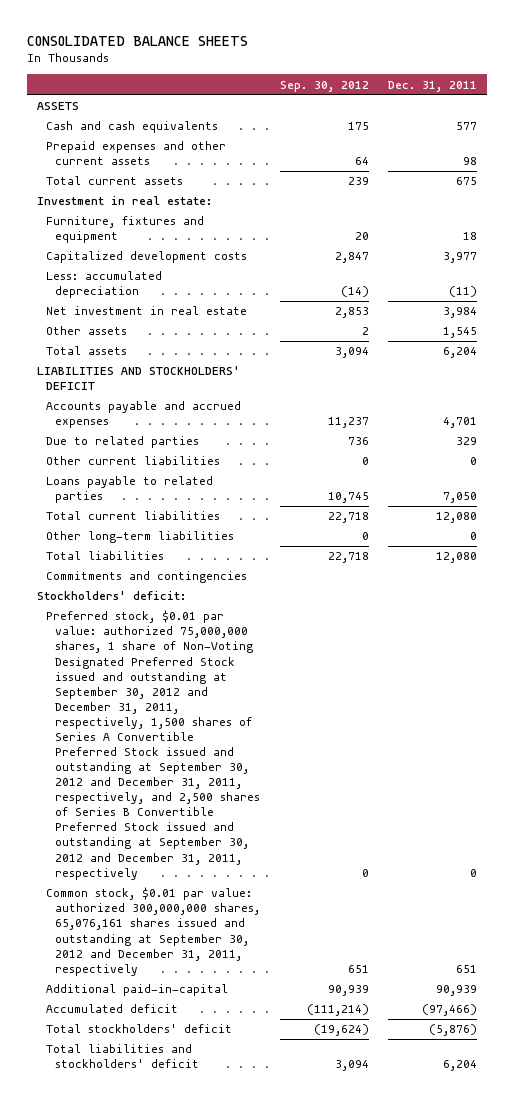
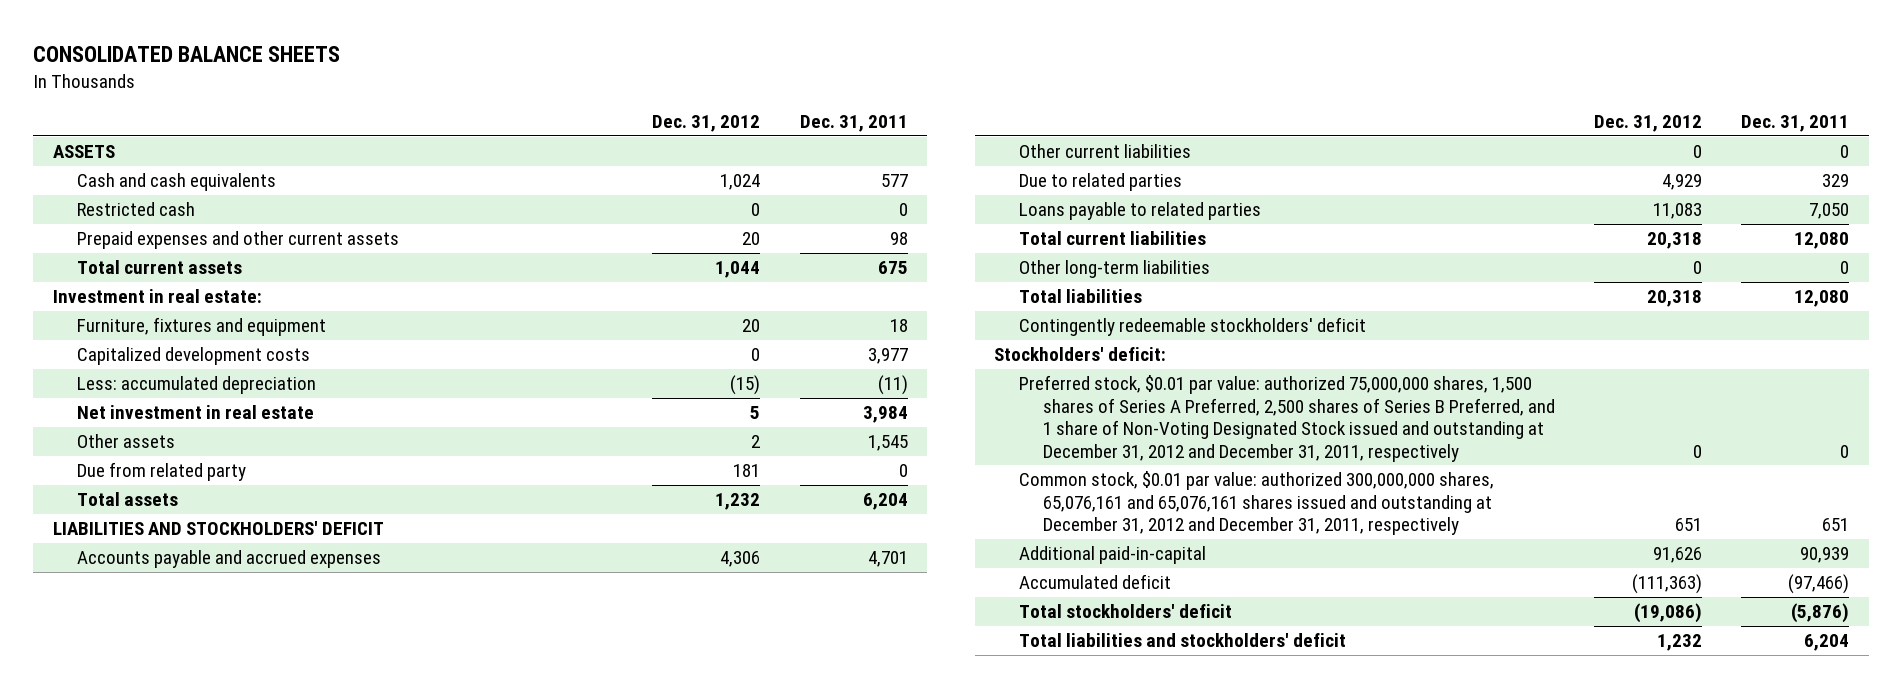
- | Sep. 30, 2012 | Dec. 31, 2011
+ | Dec. 31, 2012 | Dec. 31, 2011
+ Restricted cash | 0 | 0
+ Due from related party | 181 | 0
moved down: Due to related parties | 4,929 | 329
- Commitments and contingencies
+ Contingently redeemable stockholders' deficit
- Preferred stock, $0.01 par value: authorized 75,000,000 shares, 1 share of Non-Voting Designated Preferred Stock issued and outstanding at September 30, 2012 and December 31, 2011, respectively, 1,500 shares of Series A Convertible Preferred Stock issued and outstanding at September 30, 2012 and December 31, 2011, respectively, and 2,500 shares of Series B Convertible Preferred Stock issued and outstanding at September 30, 2012 and December 31, 2011, respectively | 0 | 0
- Common stock, $0.01 par value: authorized 300,000,000 shares, 65,076,161 shares issued and outstanding at September 30, 2012 and December 31, 2011, respectively | 651 | 651
+ Preferred stock, $0.01 par value: authorized 75,000,000 shares, 1,500 shares of Series A Preferred, 2,500 shares of Series B Preferred, and 1 share of Non-Voting Designated Stock issued and outstanding at December 31, 2012 and December 31, 2011, respectively | 0 | 0
+ Common stock, $0.01 par value: authorized 300,000,000 shares, 65,076,161 and 65,076,161 shares issued and outstanding at December 31, 2012 and December 31, 2011, respectively | 651 | 651

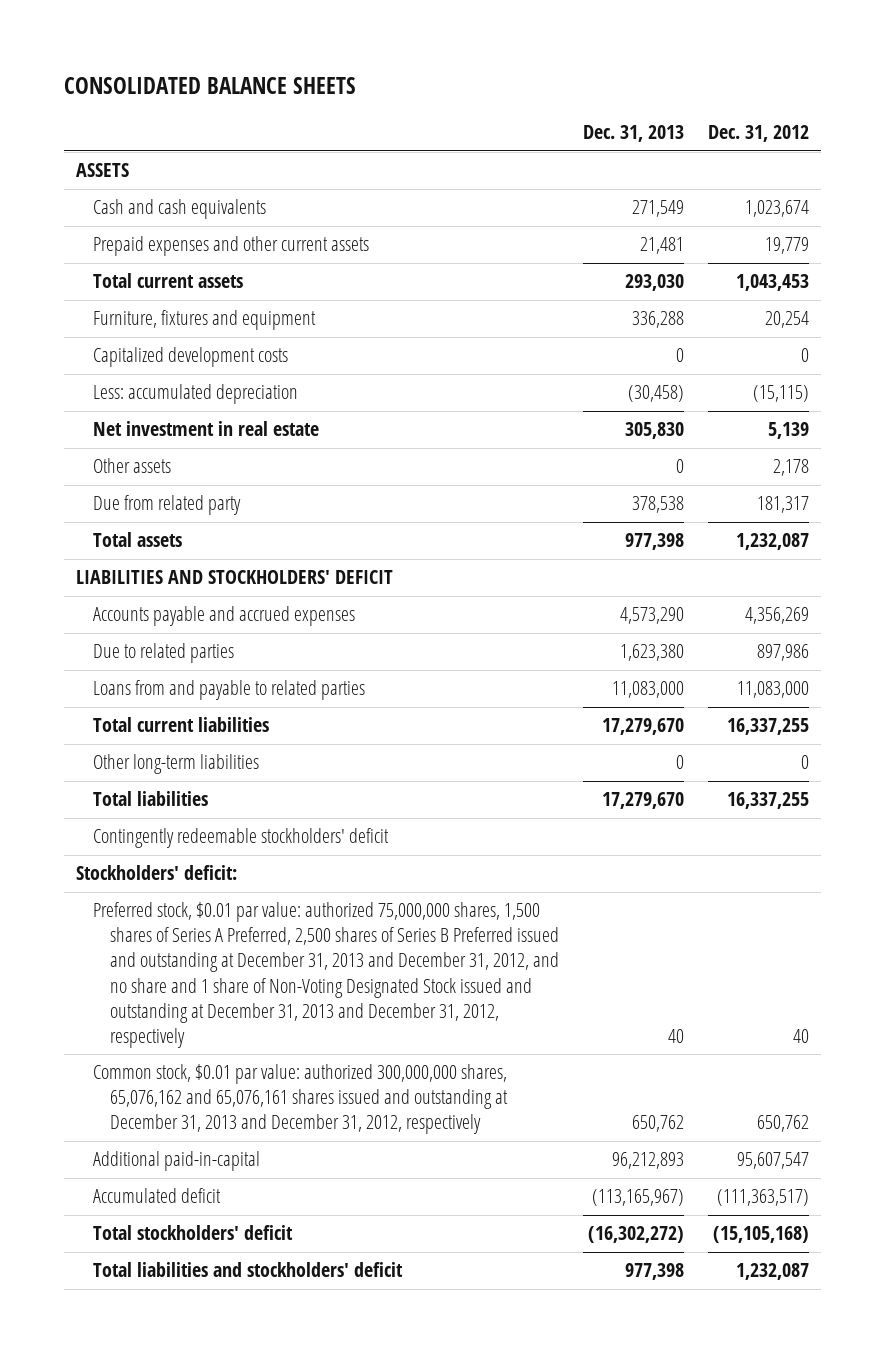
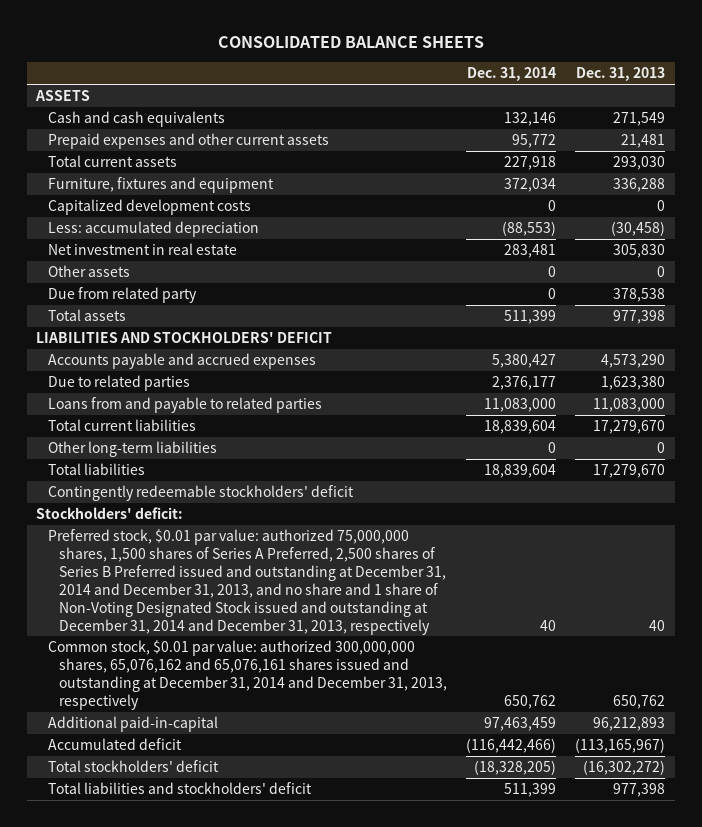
- | Dec. 31, 2013 | Dec. 31, 2012
+ | Dec. 31, 2014 | Dec. 31, 2013
- Preferred stock, $0.01 par value: authorized 75,000,000 shares, 1,500 shares of Series A Preferred, 2,500 shares of Series B Preferred issued and outstanding at December 31, 2013 and December 31, 2012, and no share and 1 share of Non-Voting Designated Stock issued and outstanding at December 31, 2013 and December 31, 2012, respectively | 40 | 40
- Common stock, $0.01 par value: authorized 300,000,000 shares, 65,076,162 and 65,076,161 shares issued and outstanding at December 31, 2013 and December 31, 2012, respectively | 650,762 | 650,762
+ Preferred stock, $0.01 par value: authorized 75,000,000 shares, 1,500 shares of Series A Preferred, 2,500 shares of Series B Preferred issued and outstanding at December 31, 2014 and December 31, 2013, and no share and 1 share of Non-Voting Designated Stock issued and outstanding at December 31, 2014 and December 31, 2013, respectively | 40 | 40
+ Common stock, $0.01 par value: authorized 300,000,000 shares, 65,076,162 and 65,076,161 shares issued and outstanding at December 31, 2014 and December 31, 2013, respectively | 650,762 | 650,762

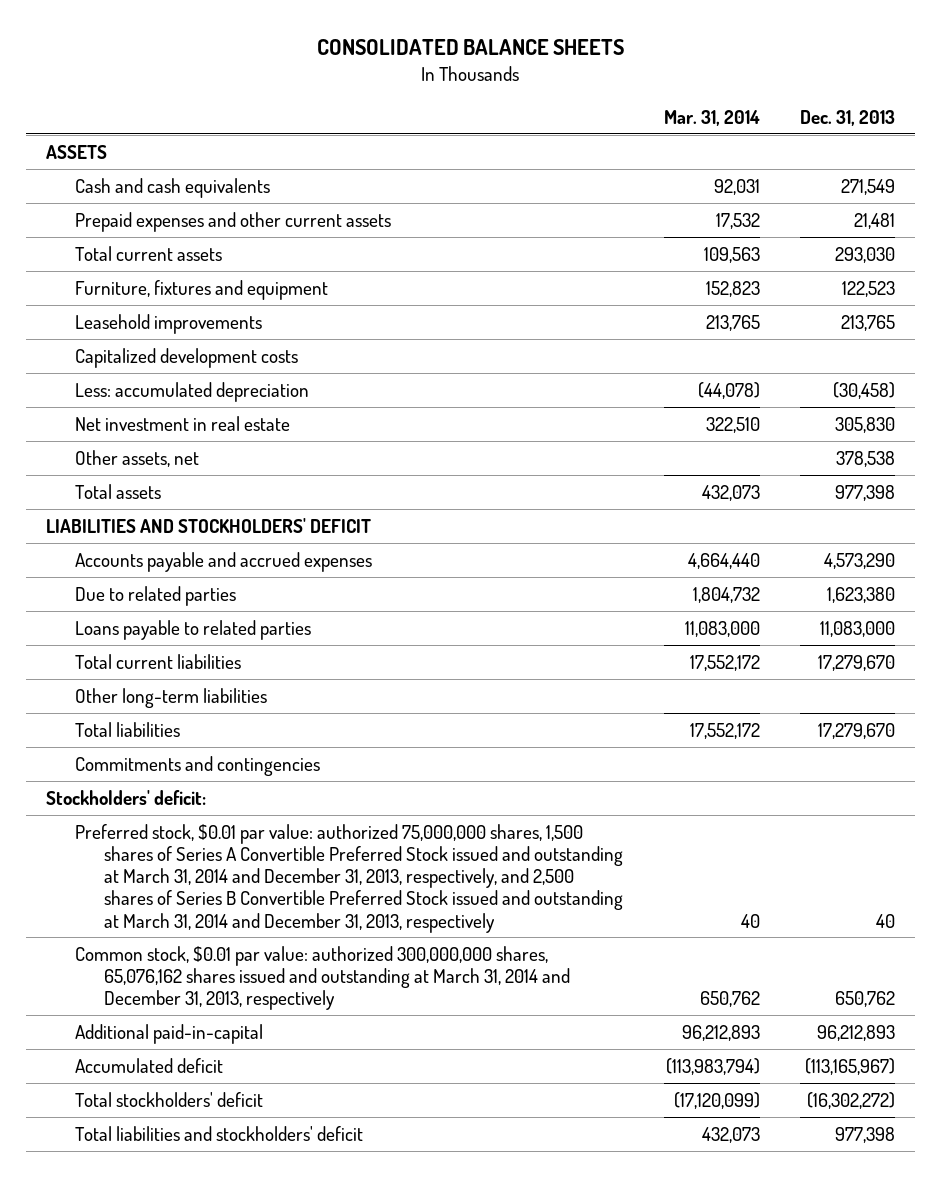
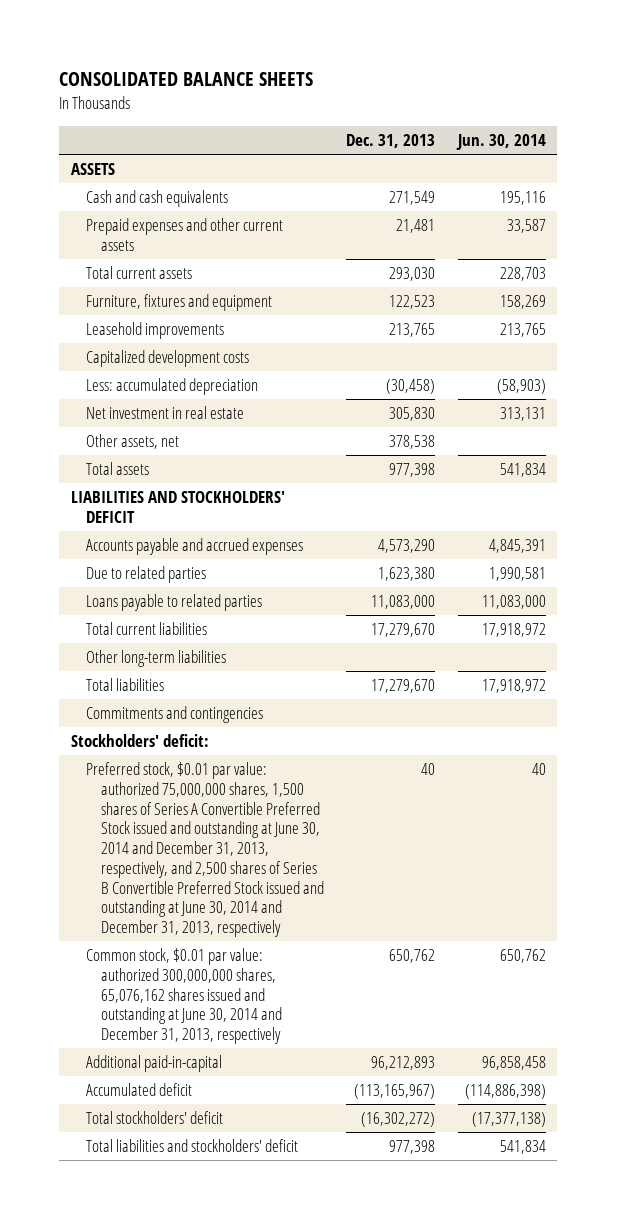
- | Mar. 31, 2014 | Dec. 31, 2013
+ | Dec. 31, 2013 | Jun. 30, 2014
- Preferred stock, $0.01 par value: authorized 75,000,000 shares, 1,500 shares of Series A Convertible Preferred Stock issued and outstanding at March 31, 2014 and December 31, 2013, respectively, and 2,500 shares of Series B Convertible Preferred Stock issued and outstanding at March 31, 2014 and December 31, 2013, respectively | 40 | 40
- Common stock, $0.01 par value: authorized 300,000,000 shares, 65,076,162 shares issued and outstanding at March 31, 2014 and December 31, 2013, respectively | 650,762 | 650,762
+ Preferred stock, $0.01 par value: authorized 75,000,000 shares, 1,500 shares of Series A Convertible Preferred Stock issued and outstanding at June 30, 2014 and December 31, 2013, respectively, and 2,500 shares of Series B Convertible Preferred Stock issued and outstanding at June 30, 2014 and December 31, 2013, respectively | 40 | 40
+ Common stock, $0.01 par value: authorized 300,000,000 shares, 65,076,162 shares issued and outstanding at June 30, 2014 and December 31, 2013, respectively | 650,762 | 650,762

